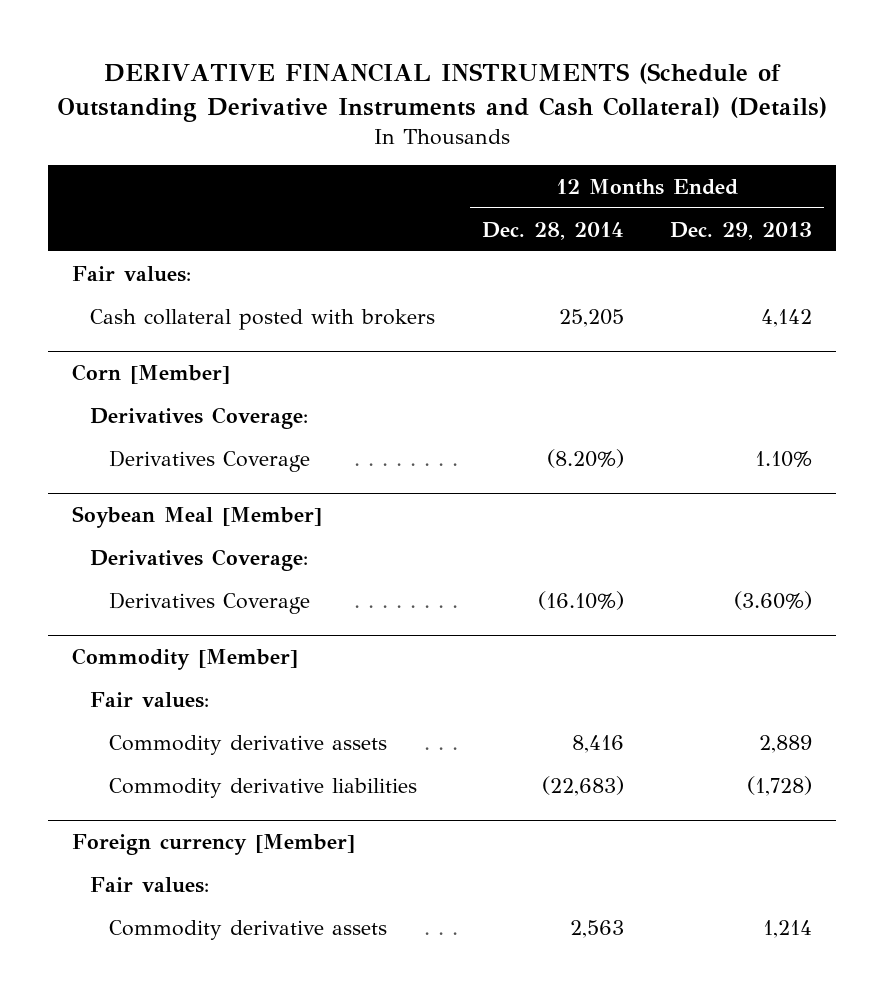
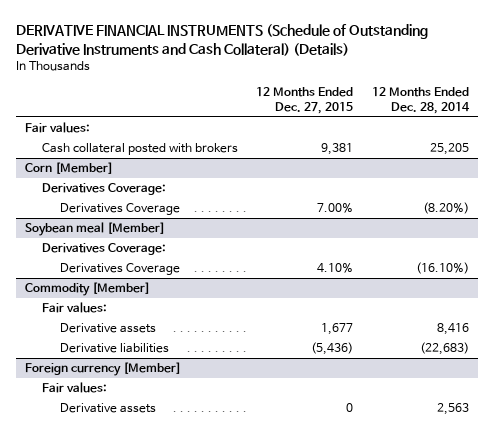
- | 12 Months Ended Dec. 28, 2014 | 12 Months Ended Dec. 29, 2013
+ | 12 Months Ended Dec. 27, 2015 | 12 Months Ended Dec. 28, 2014
- Soybean Meal [Member]
+ Soybean meal [Member]
@ Commodity [Member]
- Commodity derivative assets | 8,416 | 2,889
- Commodity derivative liabilities | (22,683) | (1,728)
+ Derivative assets | 1,677 | 8,416
+ Derivative liabilities | (5,436) | (22,683)
@ Foreign currency [Member]
- Commodity derivative assets | 2,563 | 1,214
+ Derivative assets | 0 | 2,563

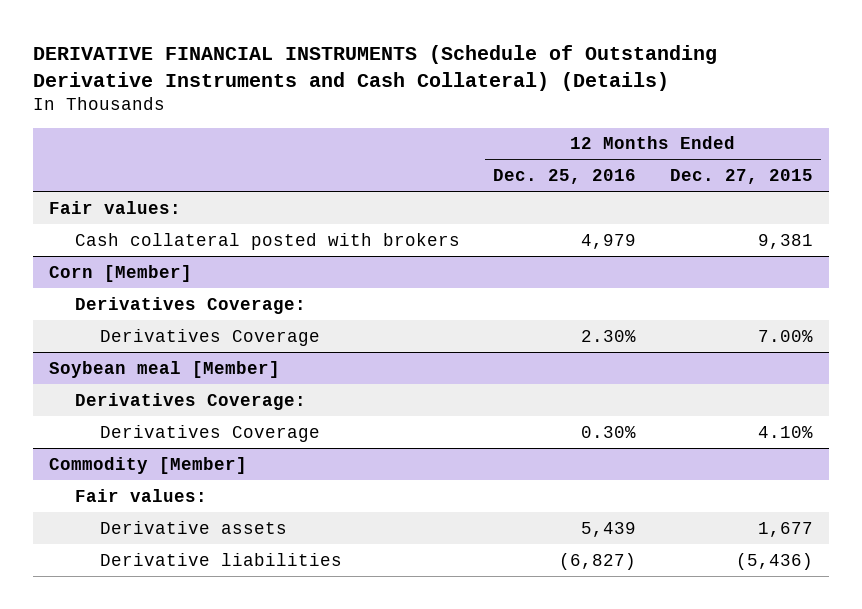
- | 12 Months Ended Dec. 27, 2015 | 12 Months Ended Dec. 28, 2014
+ | 12 Months Ended Dec. 25, 2016 | 12 Months Ended Dec. 27, 2015
- Foreign currency [Member]
- Fair values:
- Derivative assets | 0 | 2,563

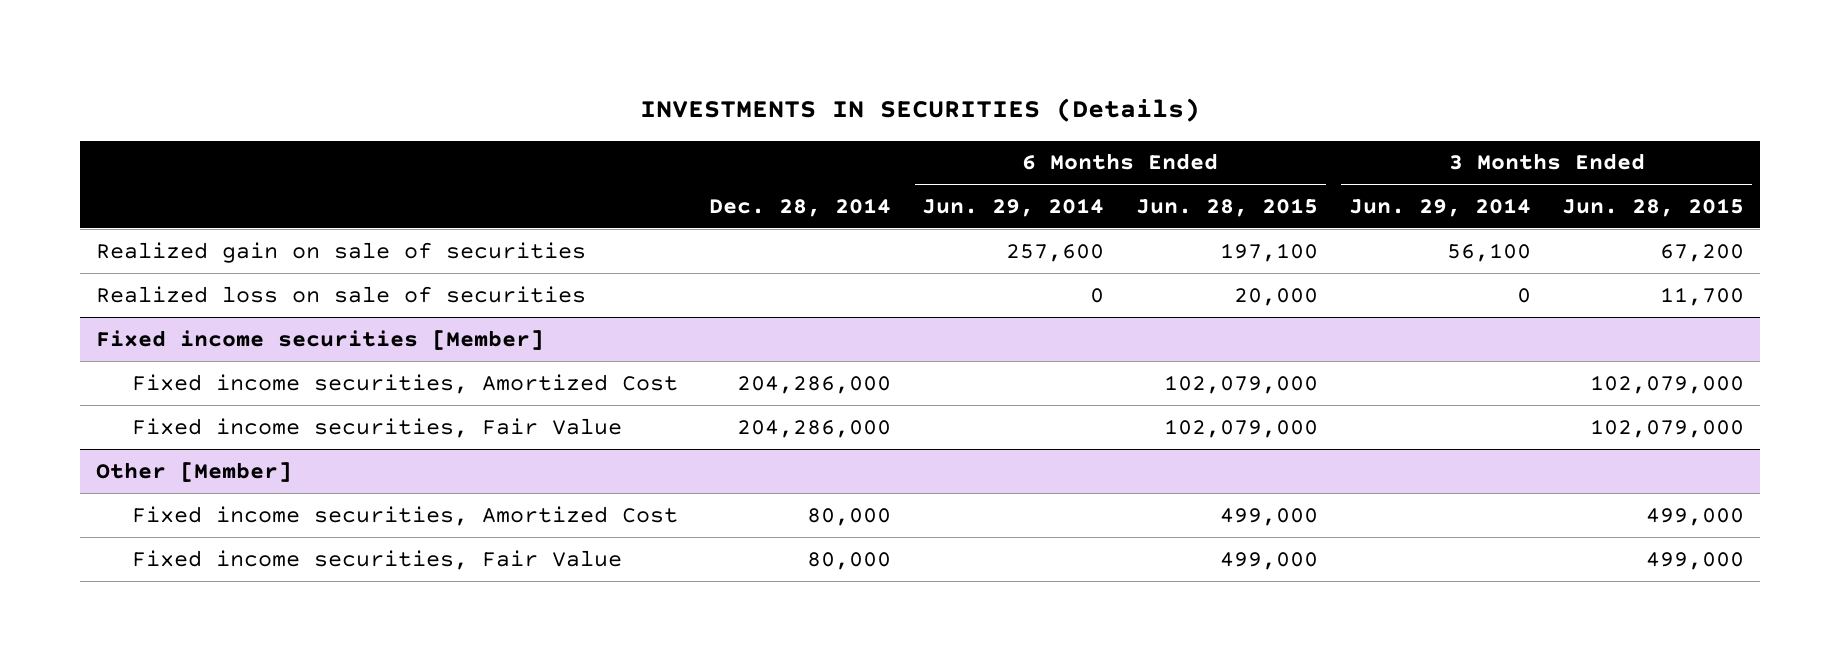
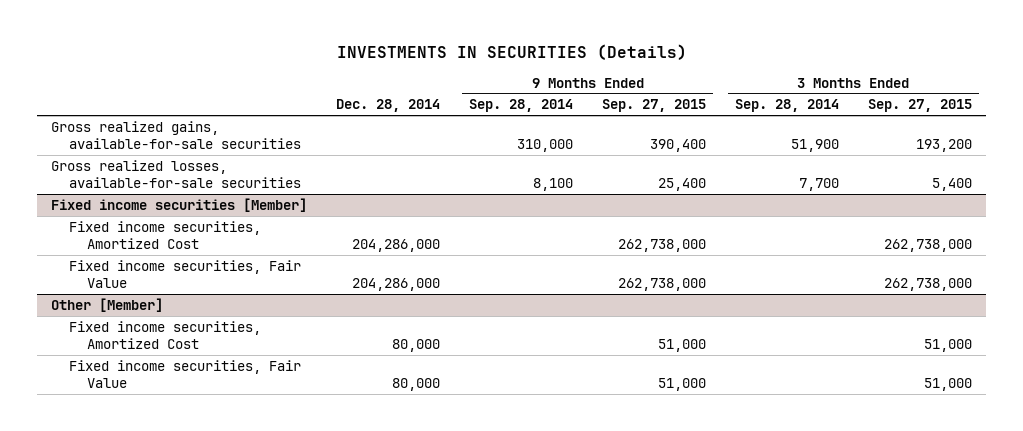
- | Dec. 28, 2014 | 6 Months Ended Jun. 29, 2014 | 6 Months Ended Jun. 28, 2015 | 3 Months Ended Jun. 29, 2014 | 3 Months Ended Jun. 28, 2015
+ | Dec. 28, 2014 | 9 Months Ended Sep. 28, 2014 | 9 Months Ended Sep. 27, 2015 | 3 Months Ended Sep. 28, 2014 | 3 Months Ended Sep. 27, 2015
- Realized gain on sale of securities | | 257,600 | 197,100 | 56,100 | 67,200
- Realized loss on sale of securities | | 0 | 20,000 | 0 | 11,700
+ Gross realized gains, available-for-sale securities | | 310,000 | 390,400 | 51,900 | 193,200
+ Gross realized losses, available-for-sale securities | | 8,100 | 25,400 | 7,700 | 5,400

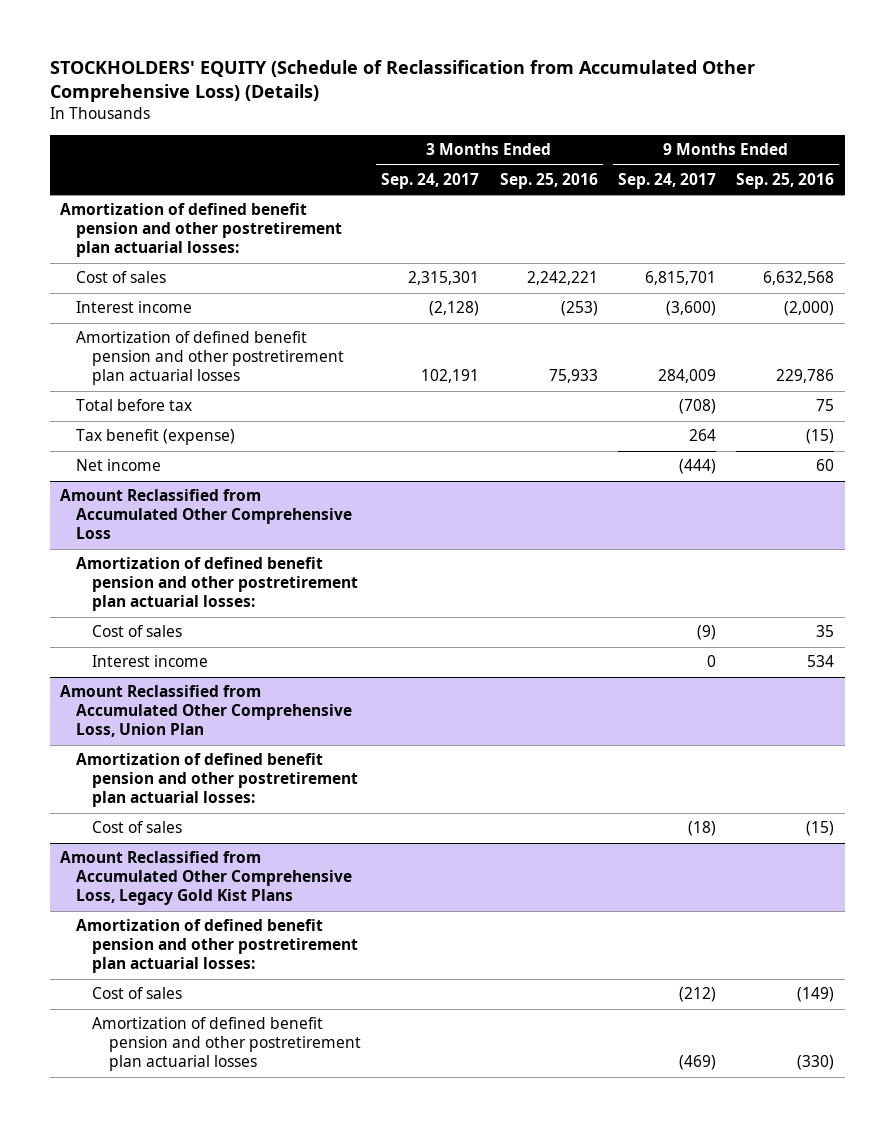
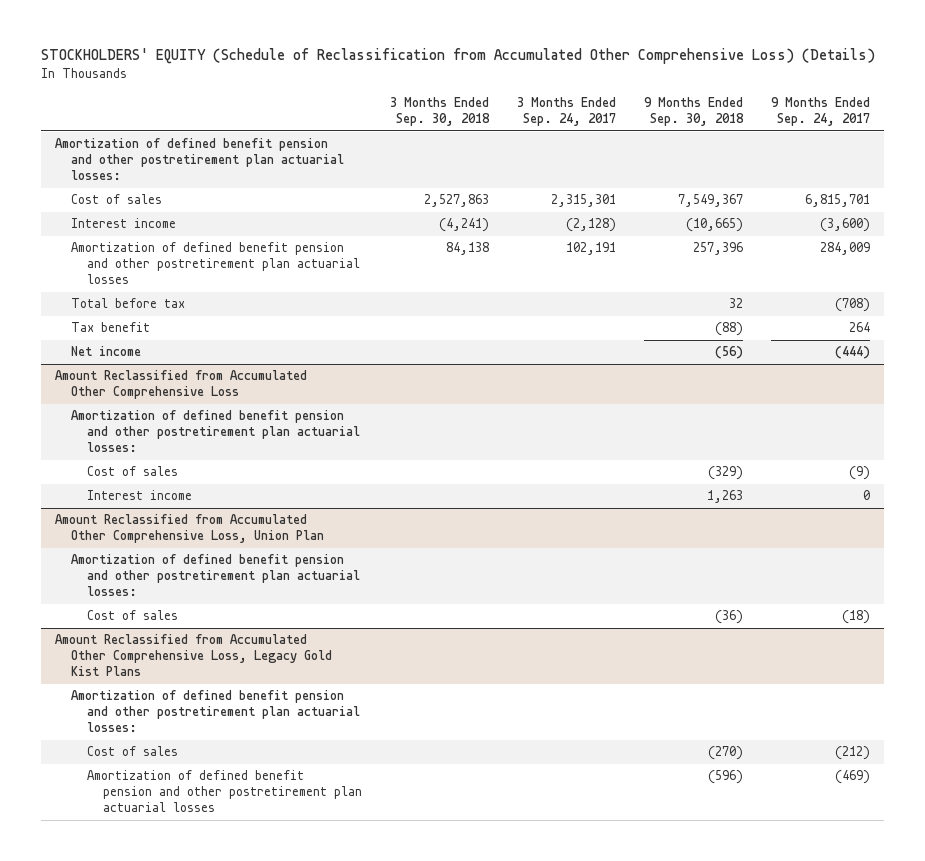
- | 3 Months Ended Sep. 24, 2017 | 3 Months Ended Sep. 25, 2016 | 9 Months Ended Sep. 24, 2017 | 9 Months Ended Sep. 25, 2016
+ | 3 Months Ended Sep. 30, 2018 | 3 Months Ended Sep. 24, 2017 | 9 Months Ended Sep. 30, 2018 | 9 Months Ended Sep. 24, 2017
- Tax benefit (expense) | | | 264 | (15)
+ Tax benefit | | | (88) | 264

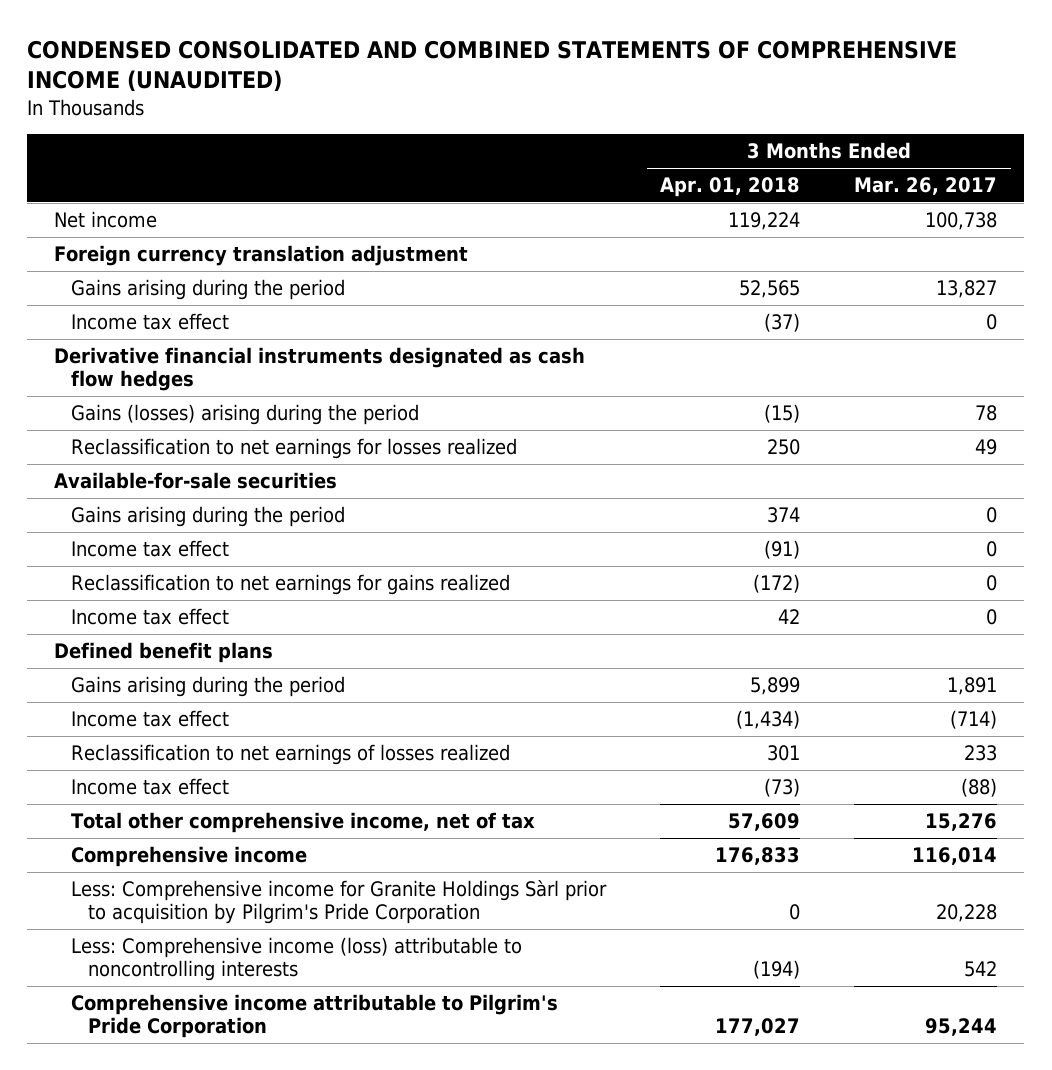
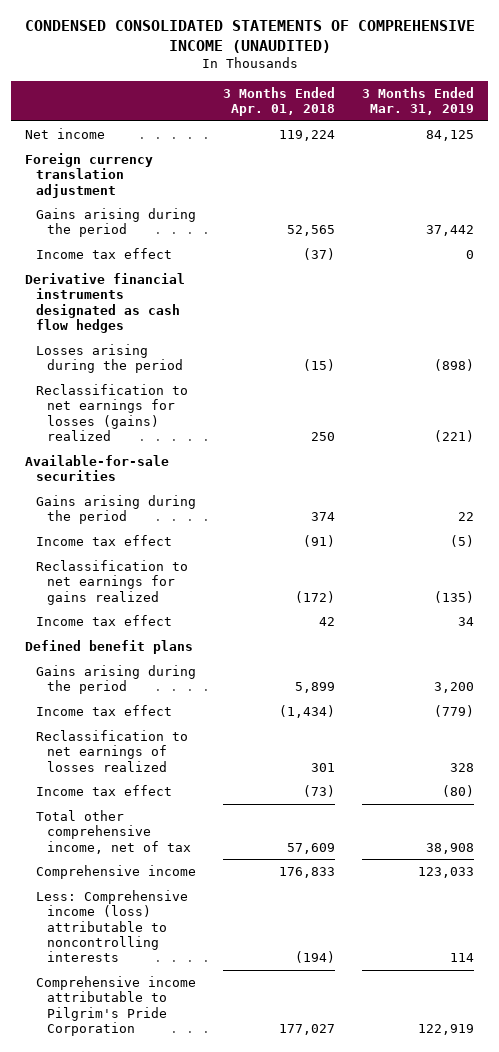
- CONDENSED CONSOLIDATED AND COMBINED STATEMENTS OF COMPREHENSIVE INCOME (UNAUDITED)
+ CONDENSED CONSOLIDATED STATEMENTS OF COMPREHENSIVE INCOME (UNAUDITED)
- | 3 Months Ended Apr. 01, 2018 | 3 Months Ended Mar. 26, 2017
+ | 3 Months Ended Apr. 01, 2018 | 3 Months Ended Mar. 31, 2019
- Gains (losses) arising during the period | (15) | 78
- Reclassification to net earnings for losses realized | 250 | 49
+ Losses arising during the period | (15) | (898)
+ Reclassification to net earnings for losses (gains) realized | 250 | (221)
- Less: Comprehensive income for Granite Holdings Sàrl prior to acquisition by Pilgrim's Pride Corporation | 0 | 20,228

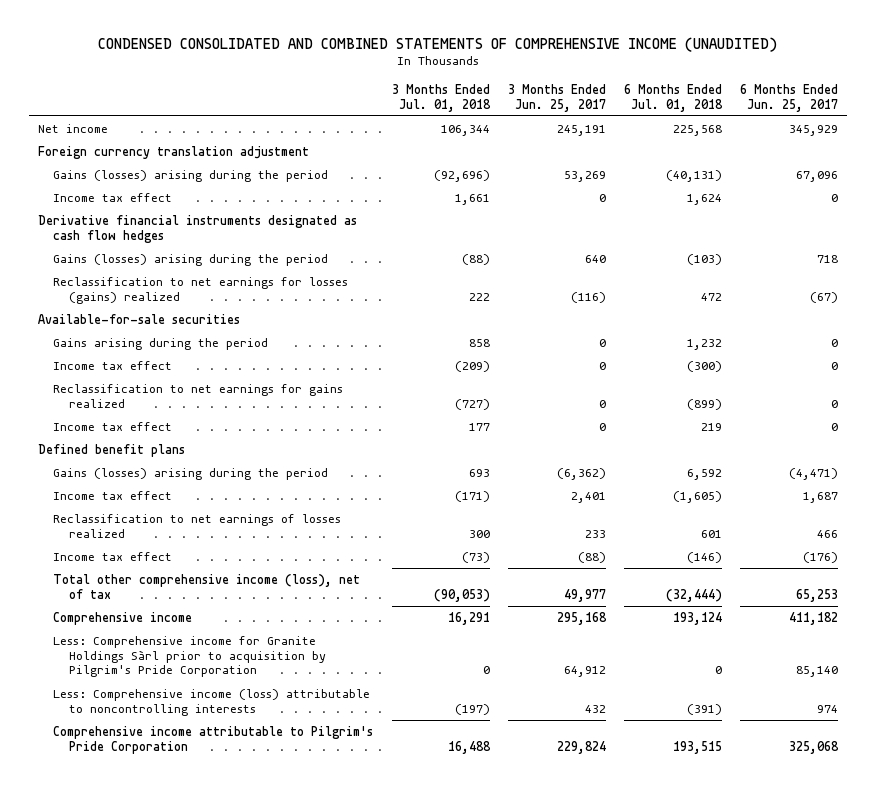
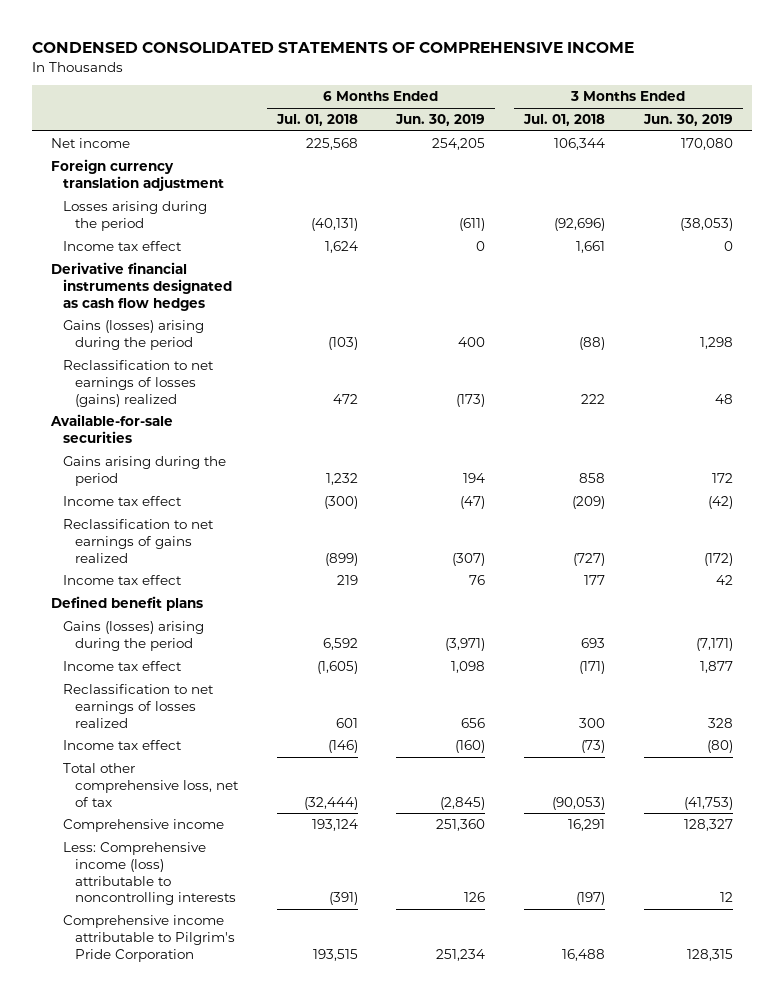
- CONDENSED CONSOLIDATED AND COMBINED STATEMENTS OF COMPREHENSIVE INCOME (UNAUDITED)
+ CONDENSED CONSOLIDATED STATEMENTS OF COMPREHENSIVE INCOME
- | 3 Months Ended Jul. 01, 2018 | 3 Months Ended Jun. 25, 2017 | 6 Months Ended Jul. 01, 2018 | 6 Months Ended Jun. 25, 2017
+ | 6 Months Ended Jul. 01, 2018 | 6 Months Ended Jun. 30, 2019 | 3 Months Ended Jul. 01, 2018 | 3 Months Ended Jun. 30, 2019
- Gains (losses) arising during the period | (92,696) | 53,269 | (40,131) | 67,096
+ Losses arising during the period | (40,131) | (611) | (92,696) | (38,053)
- Reclassification to net earnings for losses (gains) realized | 222 | (116) | 472 | (67)
+ Reclassification to net earnings of losses (gains) realized | 472 | (173) | 222 | 48
- Reclassification to net earnings for gains realized | (727) | 0 | (899) | 0
+ Reclassification to net earnings of gains realized | (899) | (307) | (727) | (172)
- Total other comprehensive income (loss), net of tax | (90,053) | 49,977 | (32,444) | 65,253
+ Total other comprehensive loss, net of tax | (32,444) | (2,845) | (90,053) | (41,753)
- Less: Comprehensive income for Granite Holdings Sàrl prior to acquisition by Pilgrim's Pride Corporation | 0 | 64,912 | 0 | 85,140

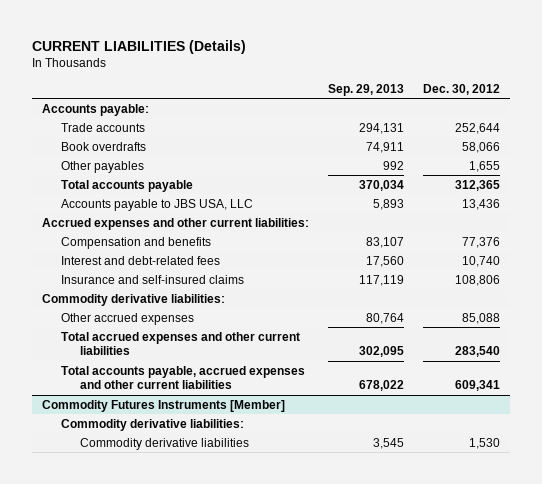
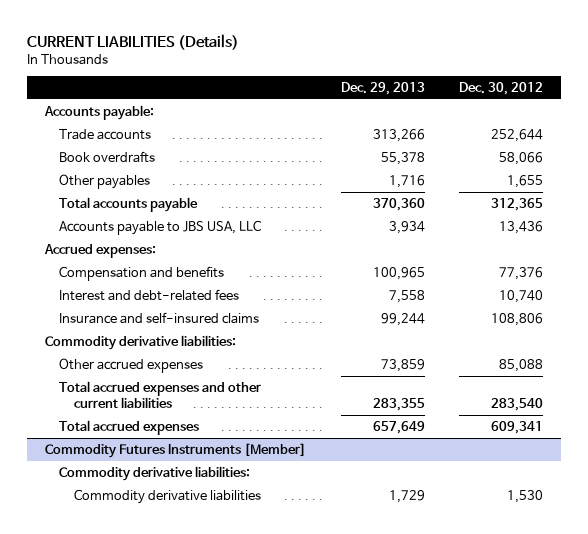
- | Sep. 29, 2013 | Dec. 30, 2012
+ | Dec. 29, 2013 | Dec. 30, 2012
- Accrued expenses and other current liabilities:
+ Accrued expenses:
- Total accounts payable, accrued expenses and other current liabilities | 678,022 | 609,341
+ Total accrued expenses | 657,649 | 609,341

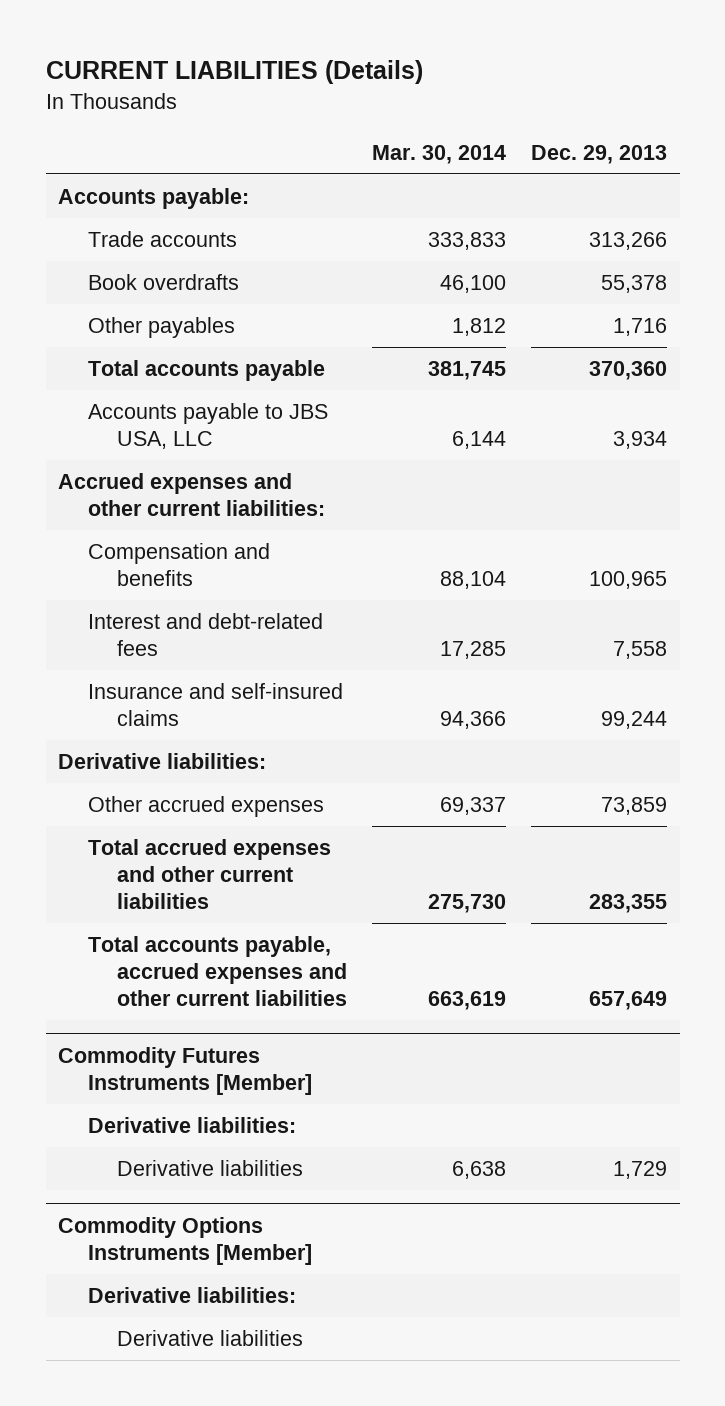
- | Dec. 29, 2013 | Dec. 30, 2012
+ | Mar. 30, 2014 | Dec. 29, 2013
- Accrued expenses:
+ Accrued expenses and other current liabilities:
- Commodity derivative liabilities:
+ Derivative liabilities:
- Total accrued expenses | 657,649 | 609,341
+ Total accounts payable, accrued expenses and other current liabilities | 663,619 | 657,649
@ Commodity Futures Instruments [Member]
- Commodity derivative liabilities:
- Commodity derivative liabilities | 1,729 | 1,530
+ Derivative liabilities:
+ Derivative liabilities | 6,638 | 1,729
+ Commodity Options Instruments [Member]
+ Derivative liabilities:
+ Derivative liabilities

